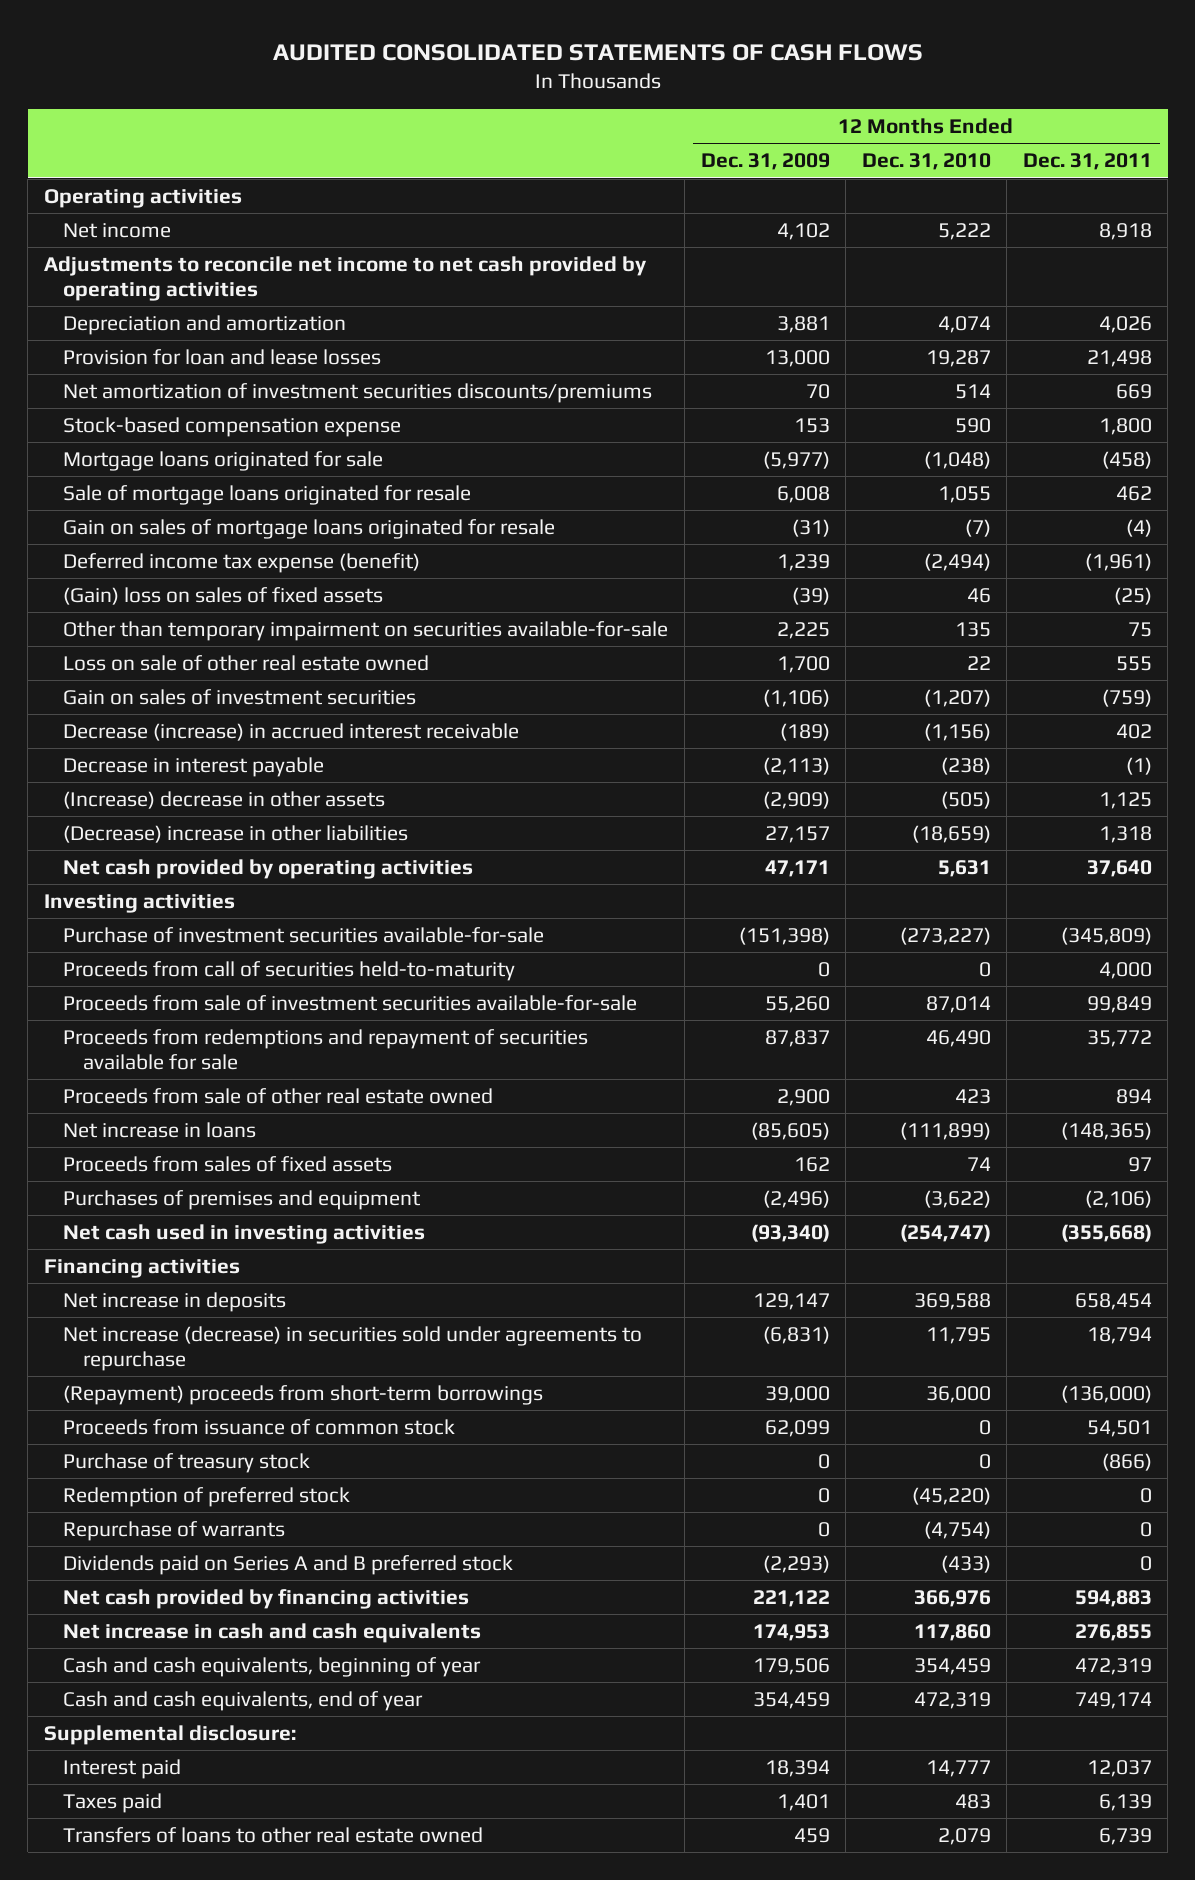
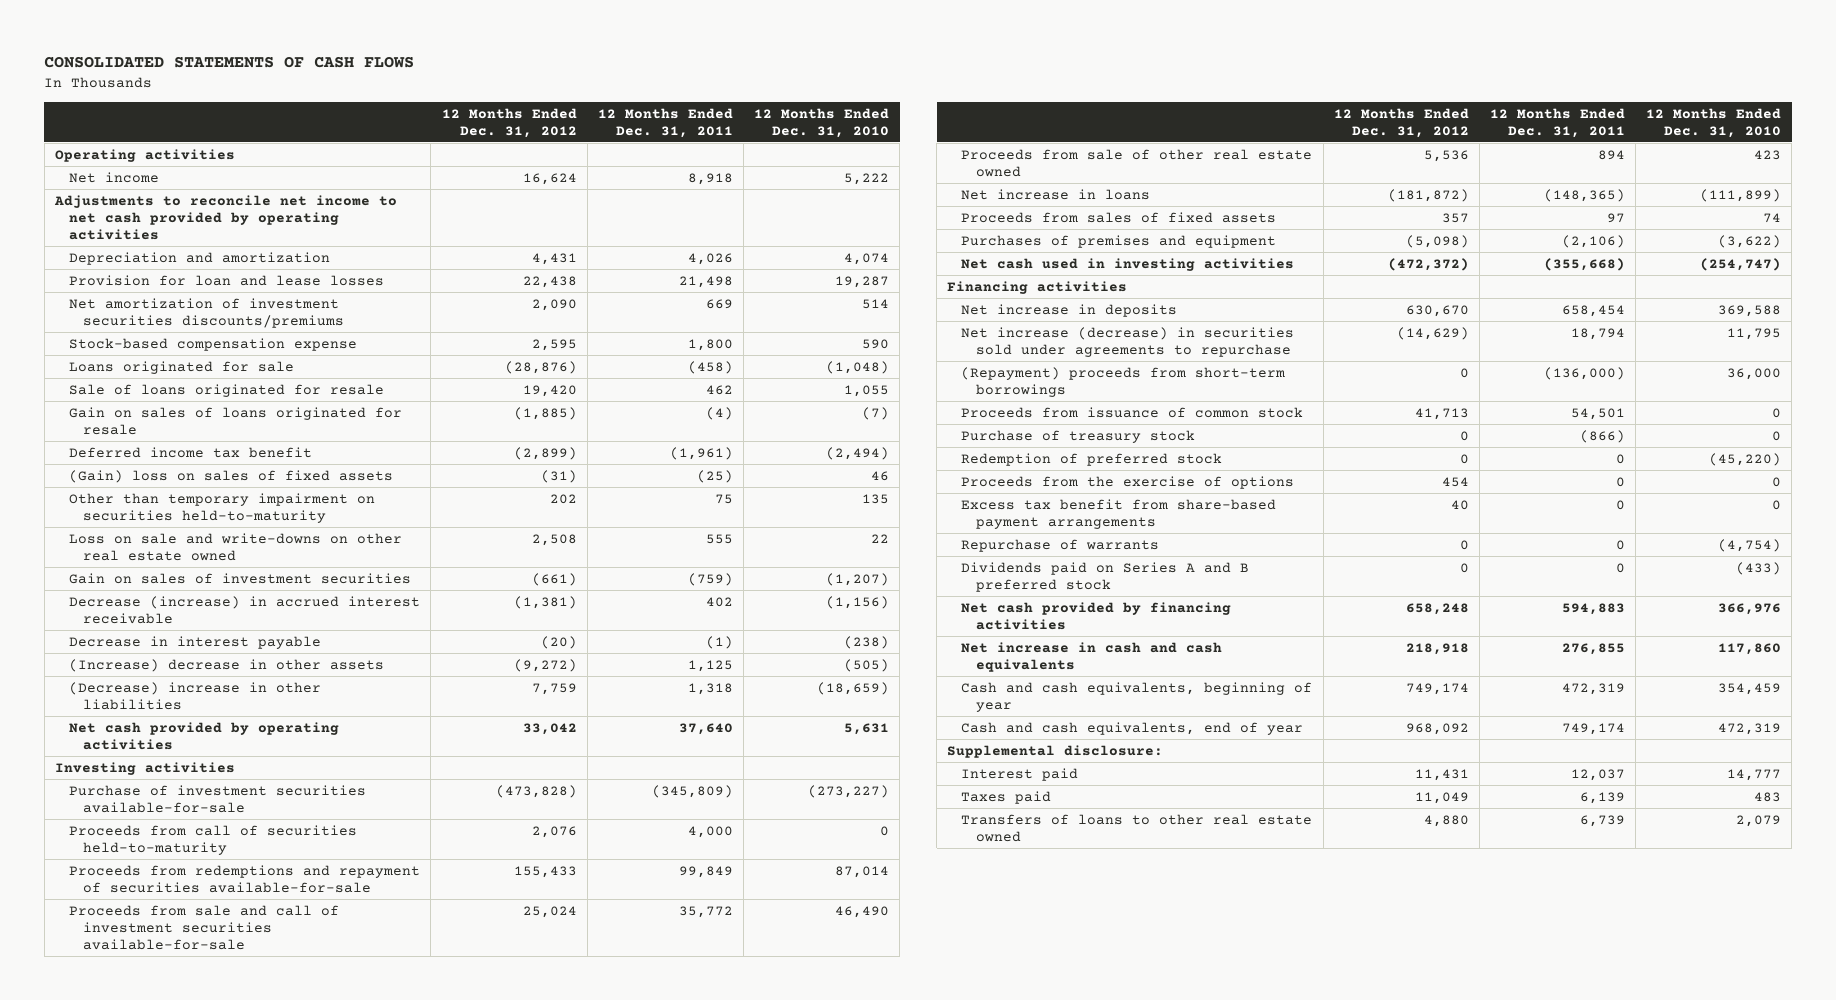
- AUDITED CONSOLIDATED STATEMENTS OF CASH FLOWS
+ CONSOLIDATED STATEMENTS OF CASH FLOWS
- | 12 Months Ended Dec. 31, 2009 | 12 Months Ended Dec. 31, 2010 | 12 Months Ended Dec. 31, 2011
+ | 12 Months Ended Dec. 31, 2012 | 12 Months Ended Dec. 31, 2011 | 12 Months Ended Dec. 31, 2010
- Mortgage loans originated for sale | (5,977) | (1,048) | (458)
- Sale of mortgage loans originated for resale | 6,008 | 1,055 | 462
- Gain on sales of mortgage loans originated for resale | (31) | (7) | (4)
- Deferred income tax expense (benefit) | 1,239 | (2,494) | (1,961)
+ Loans originated for sale | (28,876) | (458) | (1,048)
+ Sale of loans originated for resale | 19,420 | 462 | 1,055
+ Gain on sales of loans originated for resale | (1,885) | (4) | (7)
+ Deferred income tax benefit | (2,899) | (1,961) | (2,494)
- Other than temporary impairment on securities available-for-sale | 2,225 | 135 | 75
- Loss on sale of other real estate owned | 1,700 | 22 | 555
+ Other than temporary impairment on securities held-to-maturity | 202 | 75 | 135
+ Loss on sale and write-downs on other real estate owned | 2,508 | 555 | 22
- Proceeds from sale of investment securities available-for-sale | 55,260 | 87,014 | 99,849
- Proceeds from redemptions and repayment of securities available for sale | 87,837 | 46,490 | 35,772
+ Proceeds from redemptions and repayment of securities available-for-sale | 155,433 | 99,849 | 87,014
+ Proceeds from sale and call of investment securities available-for-sale | 25,024 | 35,772 | 46,490
+ Proceeds from the exercise of options | 454 | 0 | 0
+ Excess tax benefit from share-based payment arrangements | 40 | 0 | 0

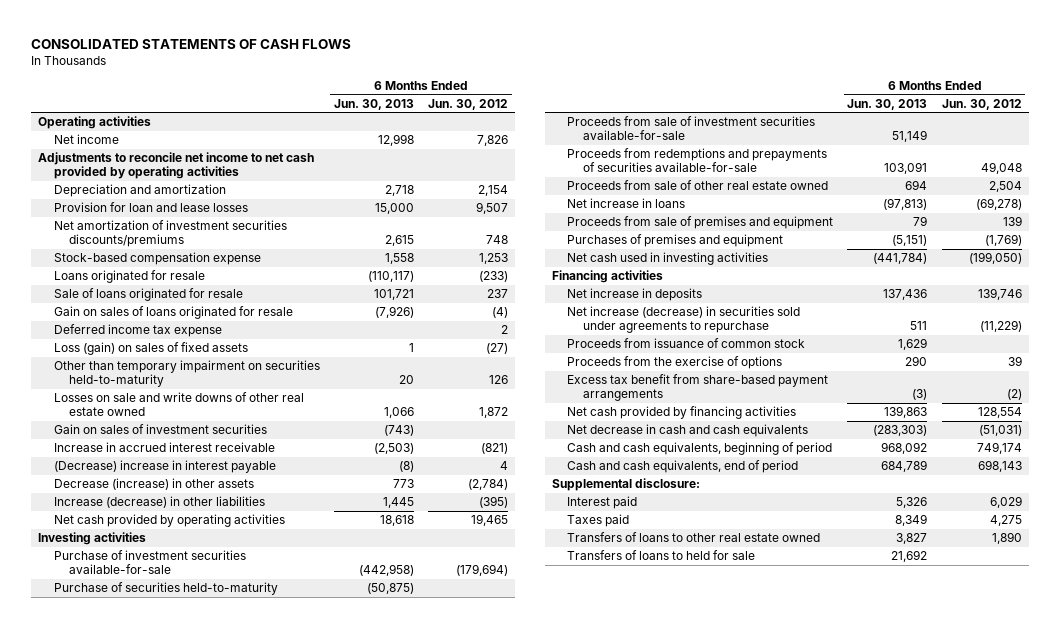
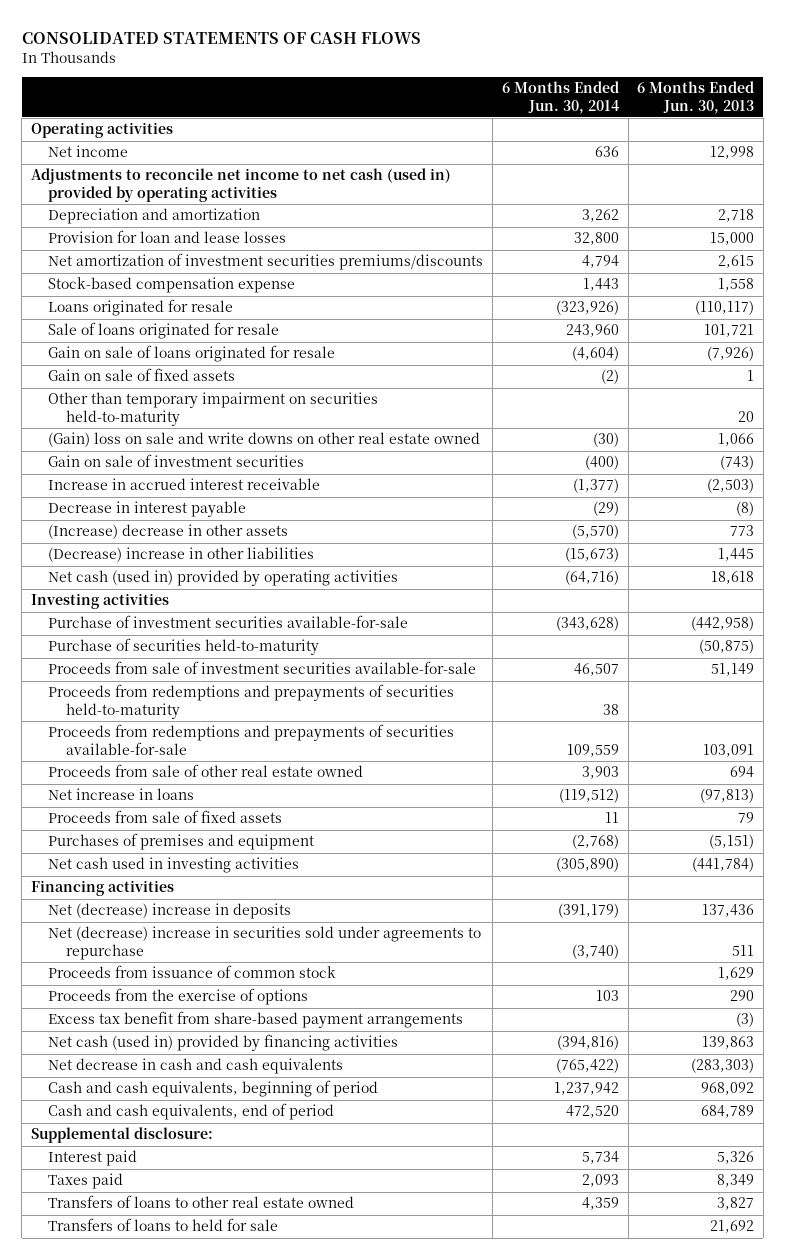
- | 6 Months Ended Jun. 30, 2013 | 6 Months Ended Jun. 30, 2012
+ | 6 Months Ended Jun. 30, 2014 | 6 Months Ended Jun. 30, 2013
- Adjustments to reconcile net income to net cash provided by operating activities
+ Adjustments to reconcile net income to net cash (used in) provided by operating activities
- Net amortization of investment securities discounts/premiums | 2,615 | 748
+ Net amortization of investment securities premiums/discounts | 4,794 | 2,615
- Gain on sales of loans originated for resale | (7,926) | (4)
- Deferred income tax expense | | 2
- Loss (gain) on sales of fixed assets | 1 | (27)
+ Gain on sale of loans originated for resale | (4,604) | (7,926)
+ Gain on sale of fixed assets | (2) | 1
- Losses on sale and write downs of other real estate owned | 1,066 | 1,872
- Gain on sales of investment securities | (743) |
+ (Gain) loss on sale and write downs on other real estate owned | (30) | 1,066
+ Gain on sale of investment securities | (400) | (743)
- (Decrease) increase in interest payable | (8) | 4
- Decrease (increase) in other assets | 773 | (2,784)
- Increase (decrease) in other liabilities | 1,445 | (395)
- Net cash provided by operating activities | 18,618 | 19,465
+ Decrease in interest payable | (29) | (8)
+ (Increase) decrease in other assets | (5,570) | 773
+ (Decrease) increase in other liabilities | (15,673) | 1,445
+ Net cash (used in) provided by operating activities | (64,716) | 18,618
+ Proceeds from redemptions and prepayments of securities held-to-maturity | 38 |
- Proceeds from sale of premises and equipment | 79 | 139
+ Proceeds from sale of fixed assets | 11 | 79
- Net increase in deposits | 137,436 | 139,746
- Net increase (decrease) in securities sold under agreements to repurchase | 511 | (11,229)
+ Net (decrease) increase in deposits | (391,179) | 137,436
+ Net (decrease) increase in securities sold under agreements to repurchase | (3,740) | 511
- Net cash provided by financing activities | 139,863 | 128,554
+ Net cash (used in) provided by financing activities | (394,816) | 139,863

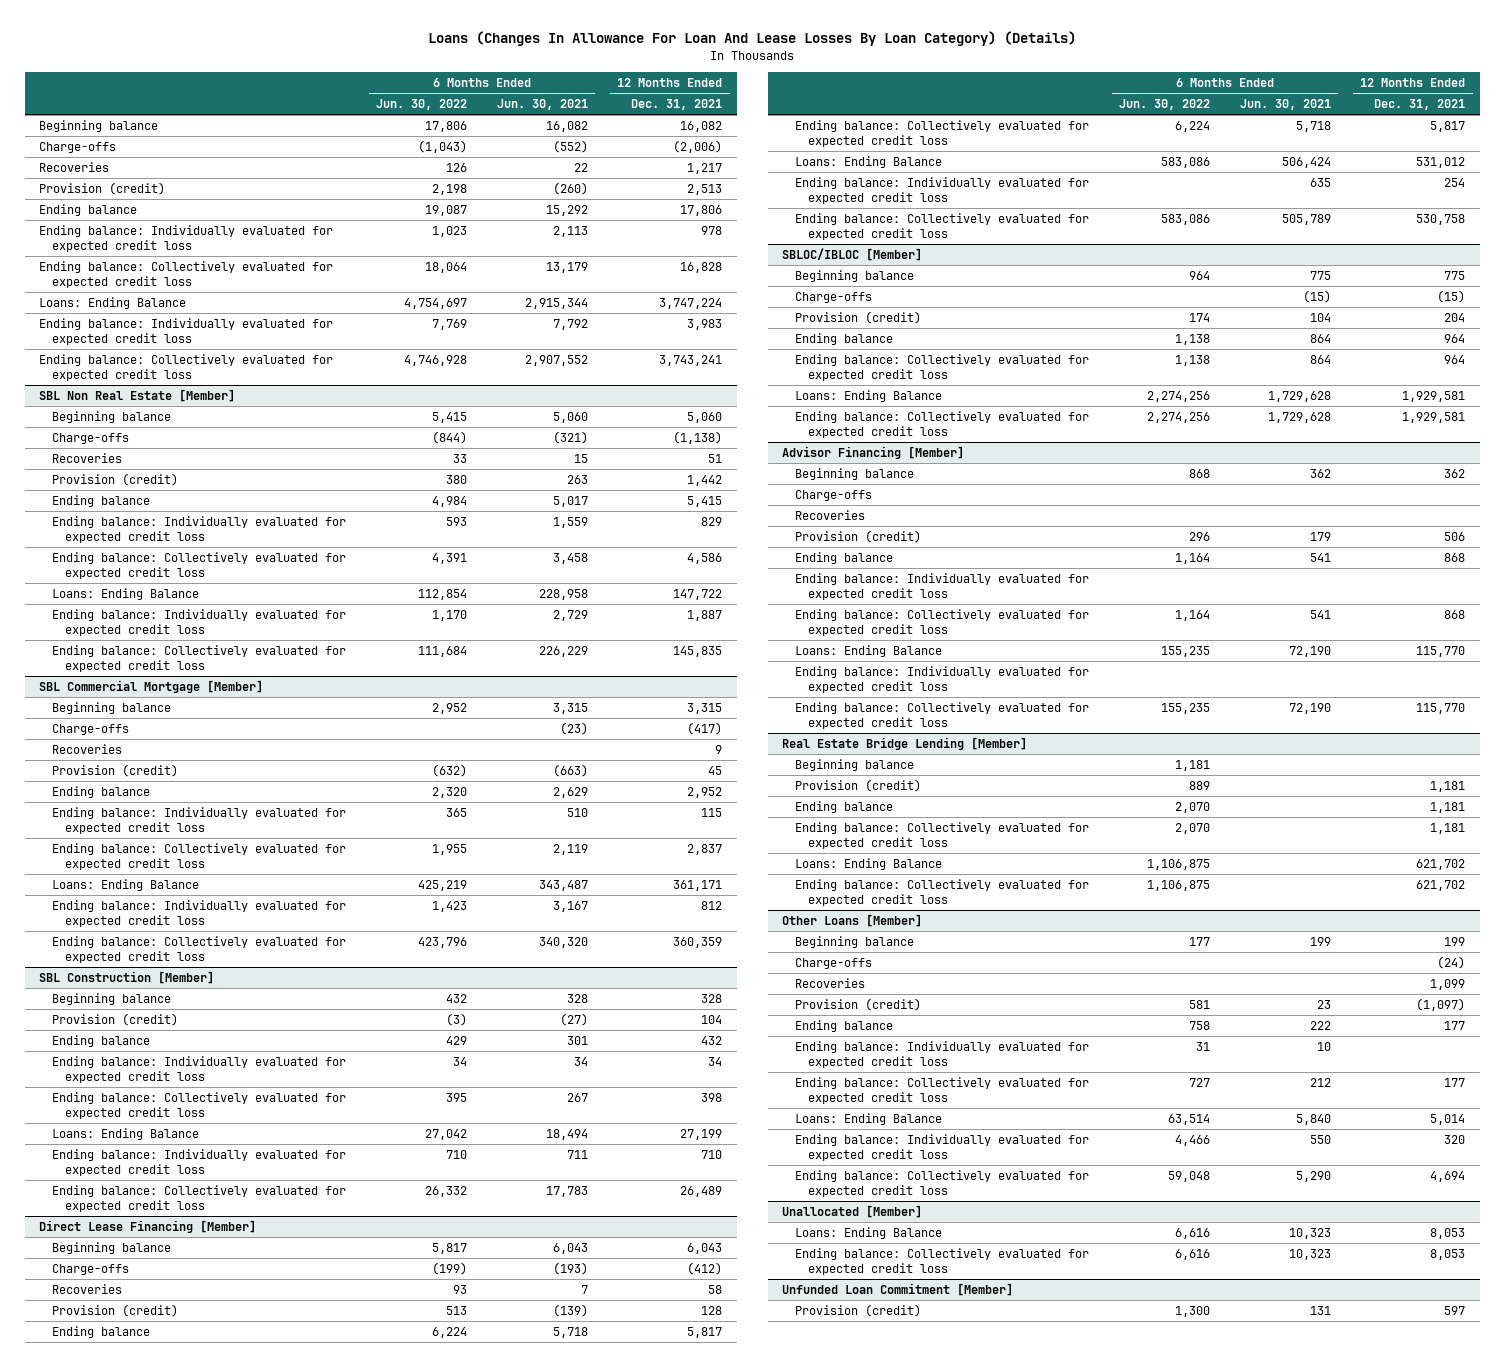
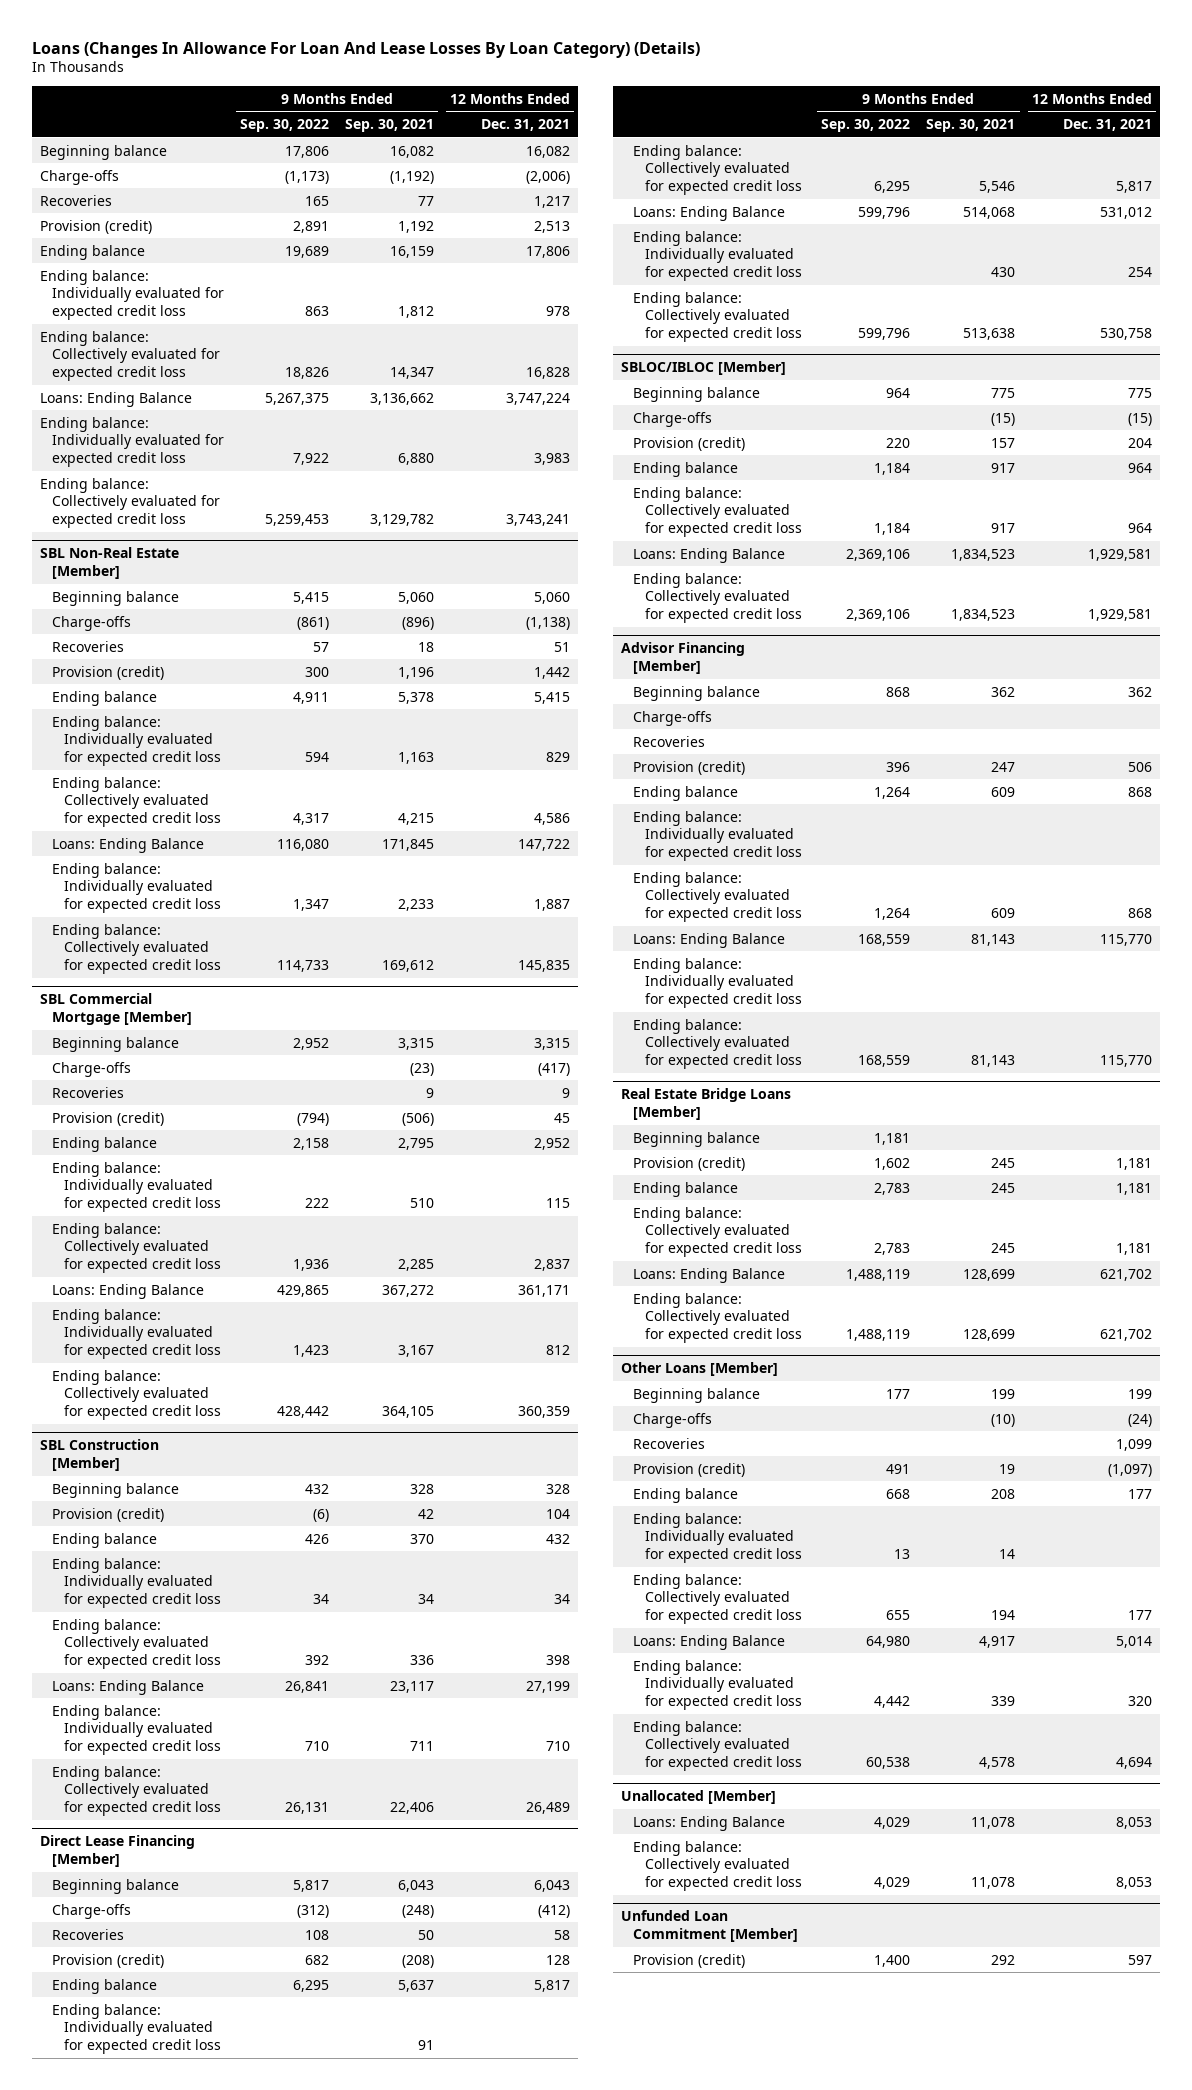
- | 6 Months Ended Jun. 30, 2022 | 6 Months Ended Jun. 30, 2021 | 12 Months Ended Dec. 31, 2021
+ | 9 Months Ended Sep. 30, 2022 | 9 Months Ended Sep. 30, 2021 | 12 Months Ended Dec. 31, 2021
- SBL Non Real Estate [Member]
+ SBL Non-Real Estate [Member]
@ Direct Lease Financing [Member]
+ Ending balance: Individually evaluated for expected credit loss | | 91 |
- Real Estate Bridge Lending [Member]
+ Real Estate Bridge Loans [Member]

